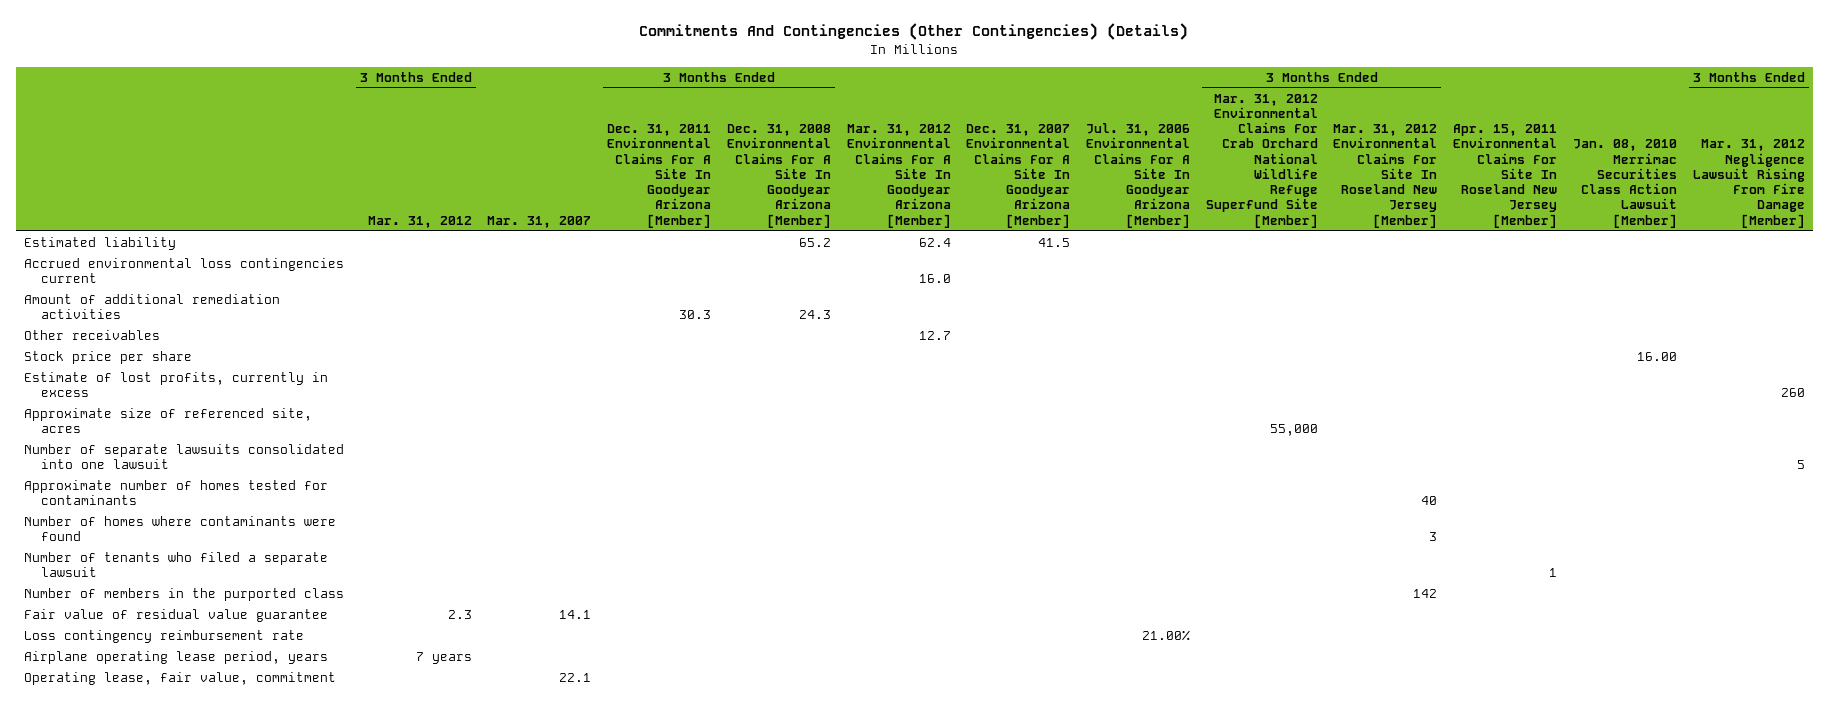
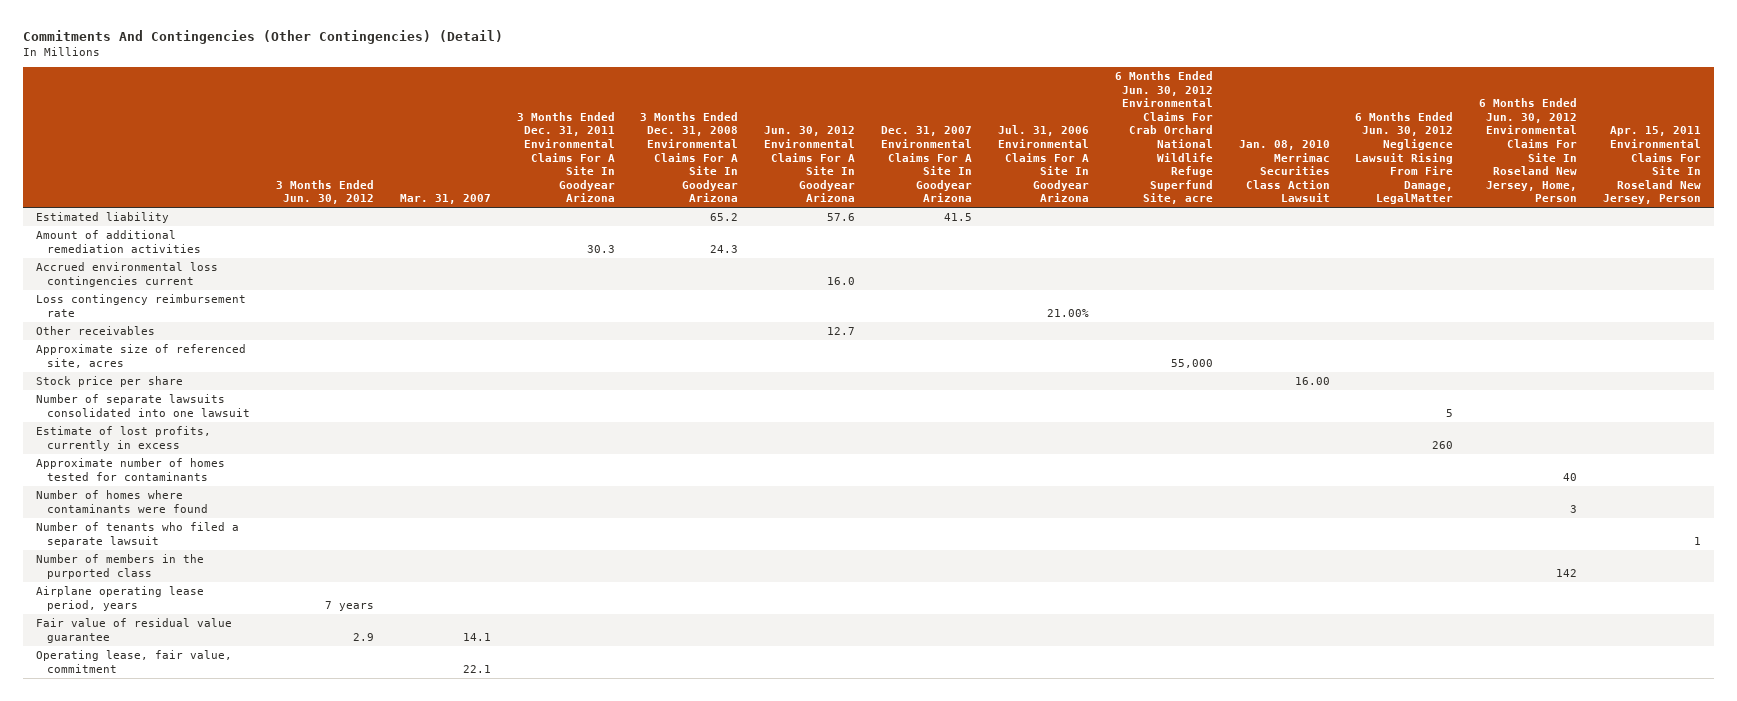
- Commitments And Contingencies (Other Contingencies) (Details)
+ Commitments And Contingencies (Other Contingencies) (Detail)
- | 3 Months Ended Mar. 31, 2012 | Mar. 31, 2007 | 3 Months Ended Dec. 31, 2011 Environmental Claims For A Site In Goodyear Arizona [Member] | 3 Months Ended Dec. 31, 2008 Environmental Claims For A Site In Goodyear Arizona [Member] | Mar. 31, 2012 Environmental Claims For A Site In Goodyear Arizona [Member] | Dec. 31, 2007 Environmental Claims For A Site In Goodyear Arizona [Member] | Jul. 31, 2006 Environmental Claims For A Site In Goodyear Arizona [Member] | 3 Months Ended Mar. 31, 2012 Environmental Claims For Crab Orchard National Wildlife Refuge Superfund Site [Member] | 3 Months Ended Mar. 31, 2012 Environmental Claims For Site In Roseland New Jersey [Member] | Apr. 15, 2011 Environmental Claims For Site In Roseland New Jersey [Member] | Jan. 08, 2010 Merrimac Securities Class Action Lawsuit [Member] | 3 Months Ended Mar. 31, 2012 Negligence Lawsuit Rising From Fire Damage [Member]
+ | 3 Months Ended Jun. 30, 2012 | Mar. 31, 2007 | 3 Months Ended Dec. 31, 2011 Environmental Claims For A Site In Goodyear Arizona | 3 Months Ended Dec. 31, 2008 Environmental Claims For A Site In Goodyear Arizona | Jun. 30, 2012 Environmental Claims For A Site In Goodyear Arizona | Dec. 31, 2007 Environmental Claims For A Site In Goodyear Arizona | Jul. 31, 2006 Environmental Claims For A Site In Goodyear Arizona | 6 Months Ended Jun. 30, 2012 Environmental Claims For Crab Orchard National Wildlife Refuge Superfund Site, acre | Jan. 08, 2010 Merrimac Securities Class Action Lawsuit | 6 Months Ended Jun. 30, 2012 Negligence Lawsuit Rising From Fire Damage, LegalMatter | 6 Months Ended Jun. 30, 2012 Environmental Claims For Site In Roseland New Jersey, Home, Person | Apr. 15, 2011 Environmental Claims For Site In Roseland New Jersey, Person
moved down: Accrued environmental loss contingencies current | | | | | 16.0 | | | | | | |
moved up: Loss contingency reimbursement rate | | | | | | | 21.00% | | | | |
moved down: Stock price per share | | | | | | | | | 16.00 | | |
moved down: Estimate of lost profits, currently in excess | | | | | | | | | | 260 | |
moved down: Fair value of residual value guarantee | 2.9 | 14.1 | | | | | | | | | |

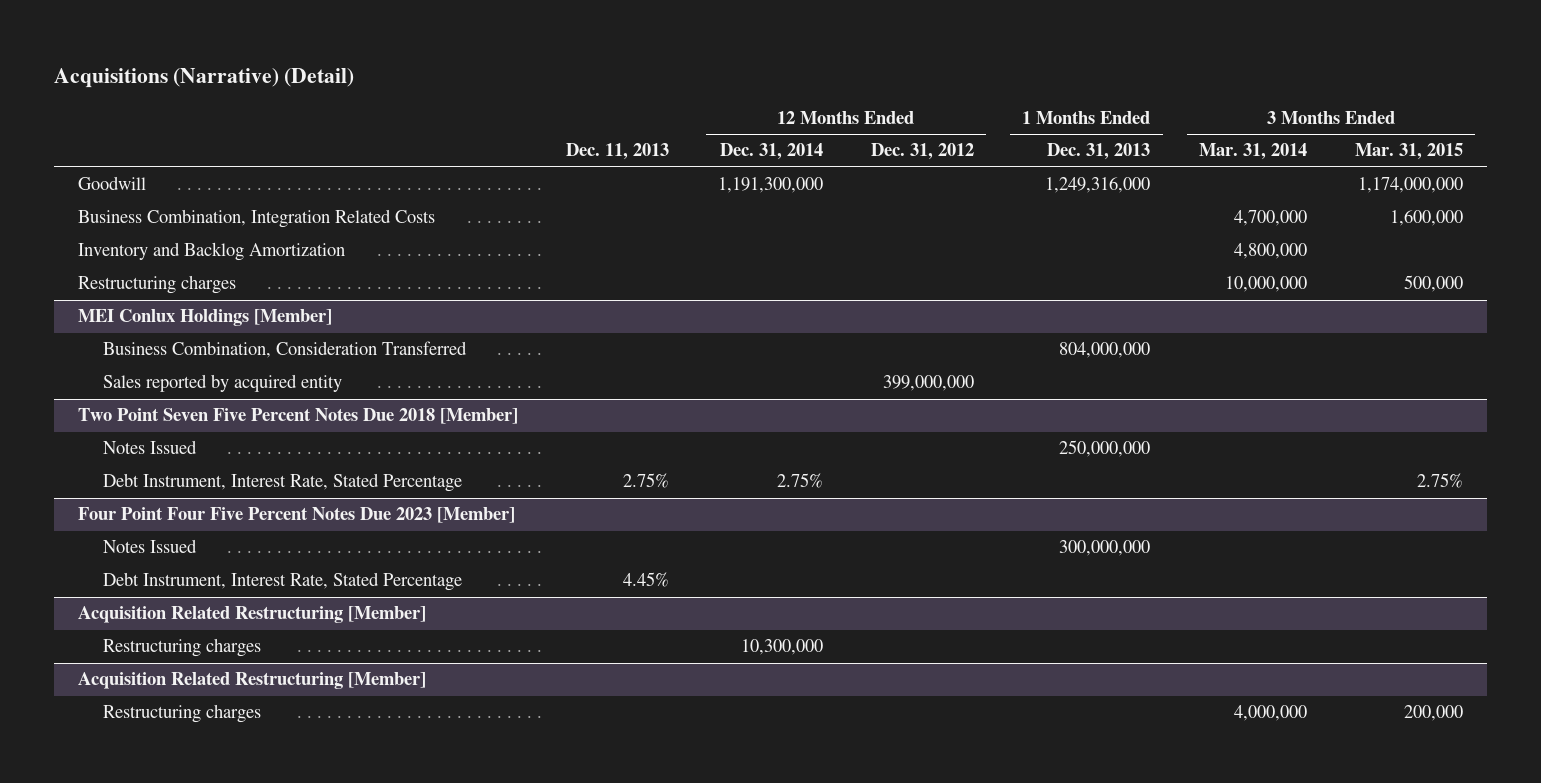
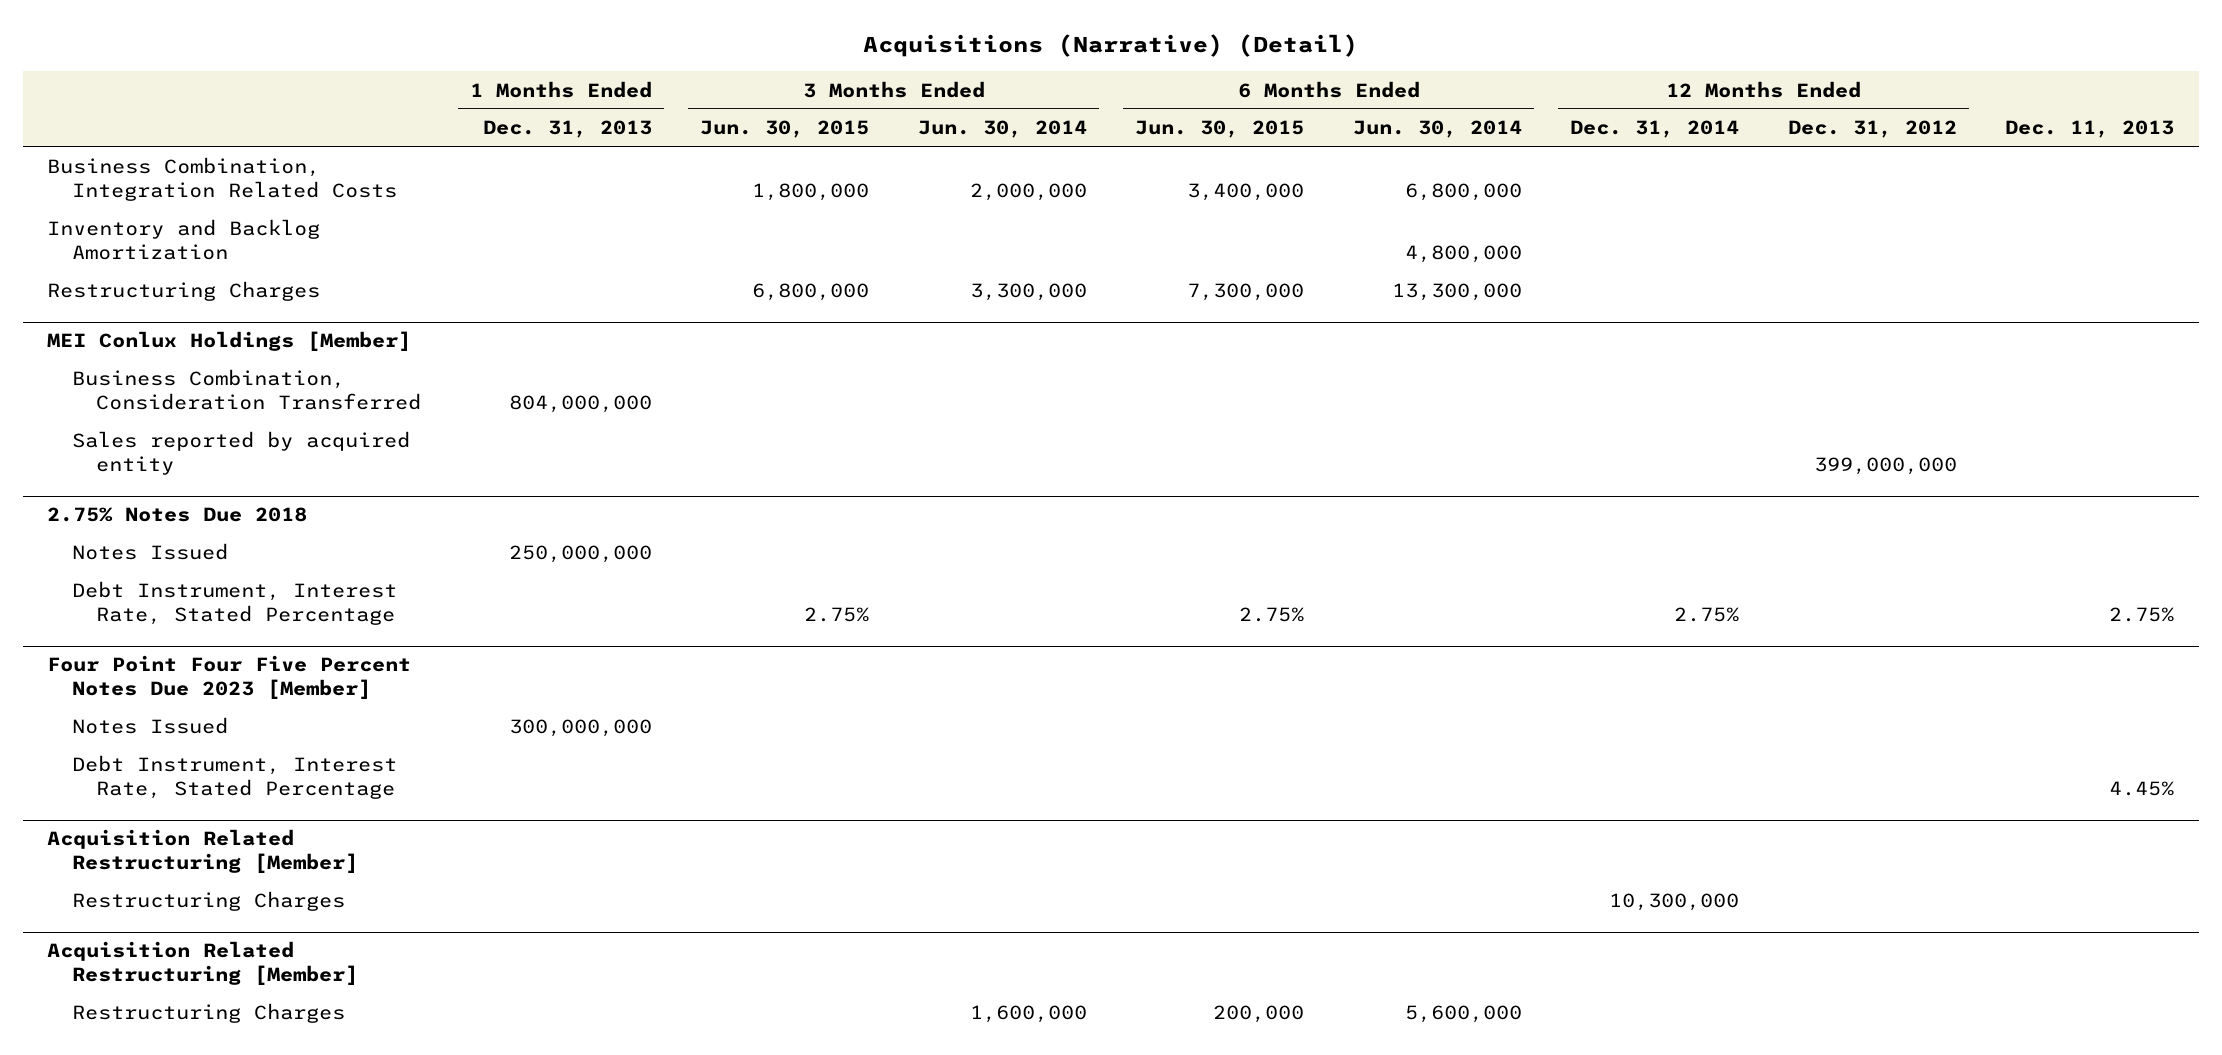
- | Dec. 11, 2013 | 12 Months Ended Dec. 31, 2014 | 12 Months Ended Dec. 31, 2012 | 1 Months Ended Dec. 31, 2013 | 3 Months Ended Mar. 31, 2014 | 3 Months Ended Mar. 31, 2015
+ | 1 Months Ended Dec. 31, 2013 | 3 Months Ended Jun. 30, 2015 | 3 Months Ended Jun. 30, 2014 | 6 Months Ended Jun. 30, 2015 | 6 Months Ended Jun. 30, 2014 | 12 Months Ended Dec. 31, 2014 | 12 Months Ended Dec. 31, 2012 | Dec. 11, 2013
- Goodwill | | 1,191,300,000 | | 1,249,316,000 | | 1,174,000,000
- Restructuring charges | | | | | 10,000,000 | 500,000
+ Restructuring Charges | | 6,800,000 | 3,300,000 | 7,300,000 | 13,300,000 | | |
- Two Point Seven Five Percent Notes Due 2018 [Member]
+ 2.75% Notes Due 2018
@ Acquisition Related Restructuring [Member]
- Restructuring charges | | 10,300,000 | | | |
+ Restructuring Charges | | | | | | 10,300,000 | |
- Restructuring charges | | | | | 4,000,000 | 200,000
+ Restructuring Charges | | | 1,600,000 | 200,000 | 5,600,000 | | |

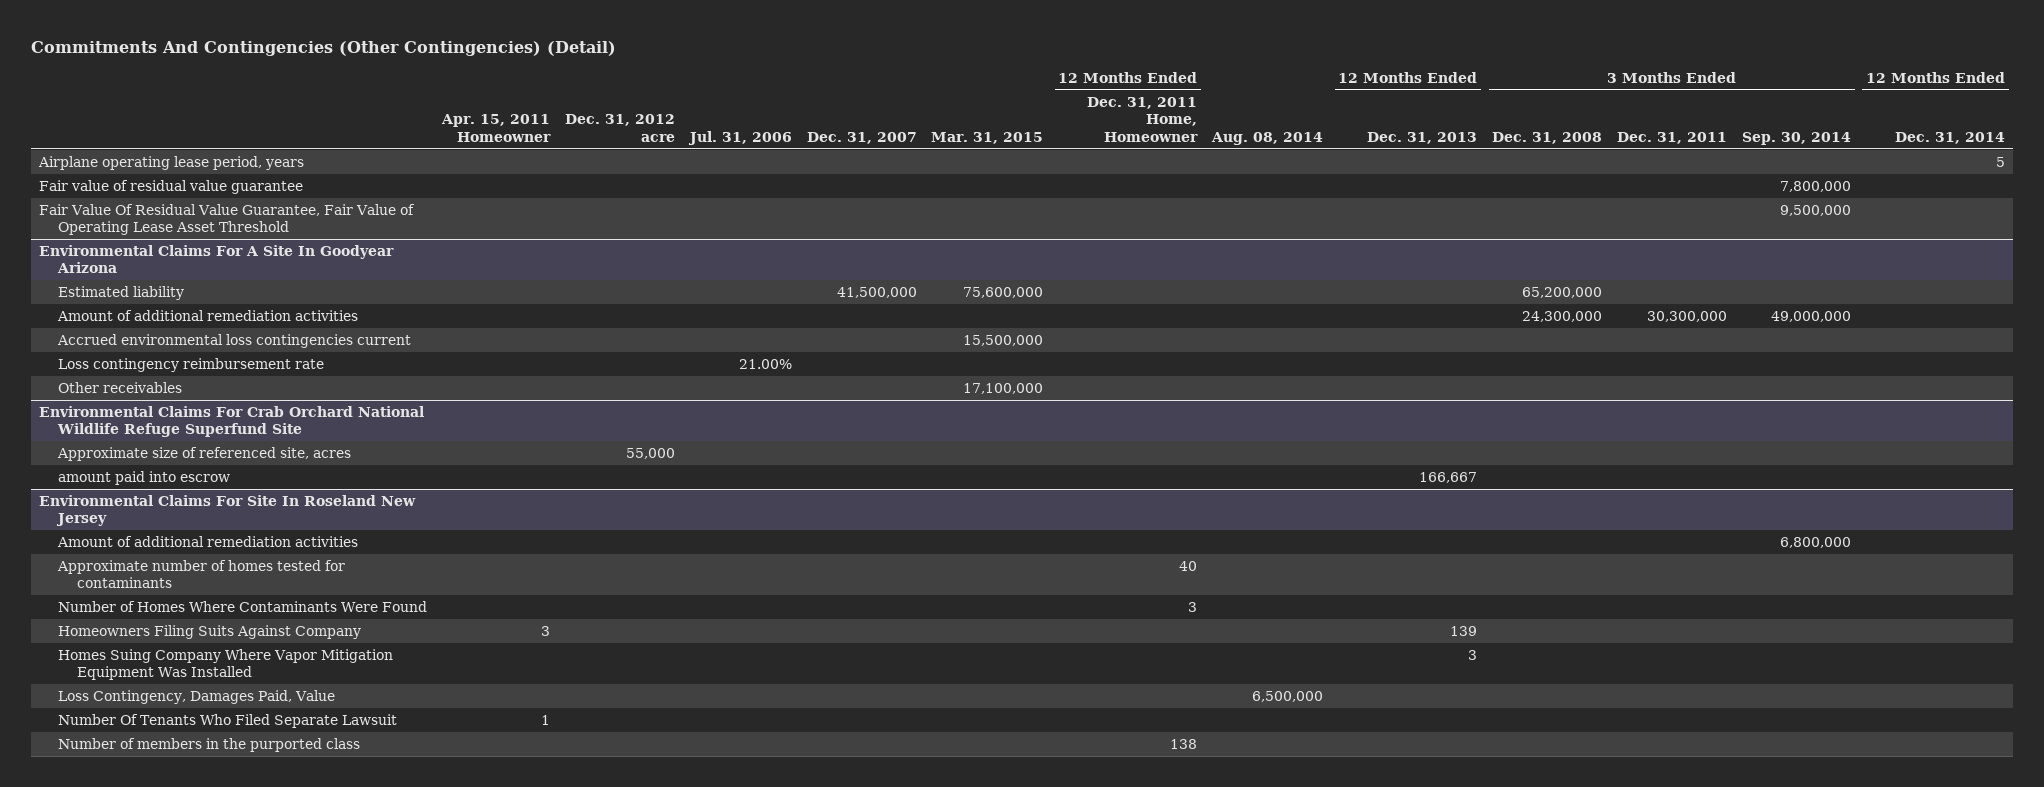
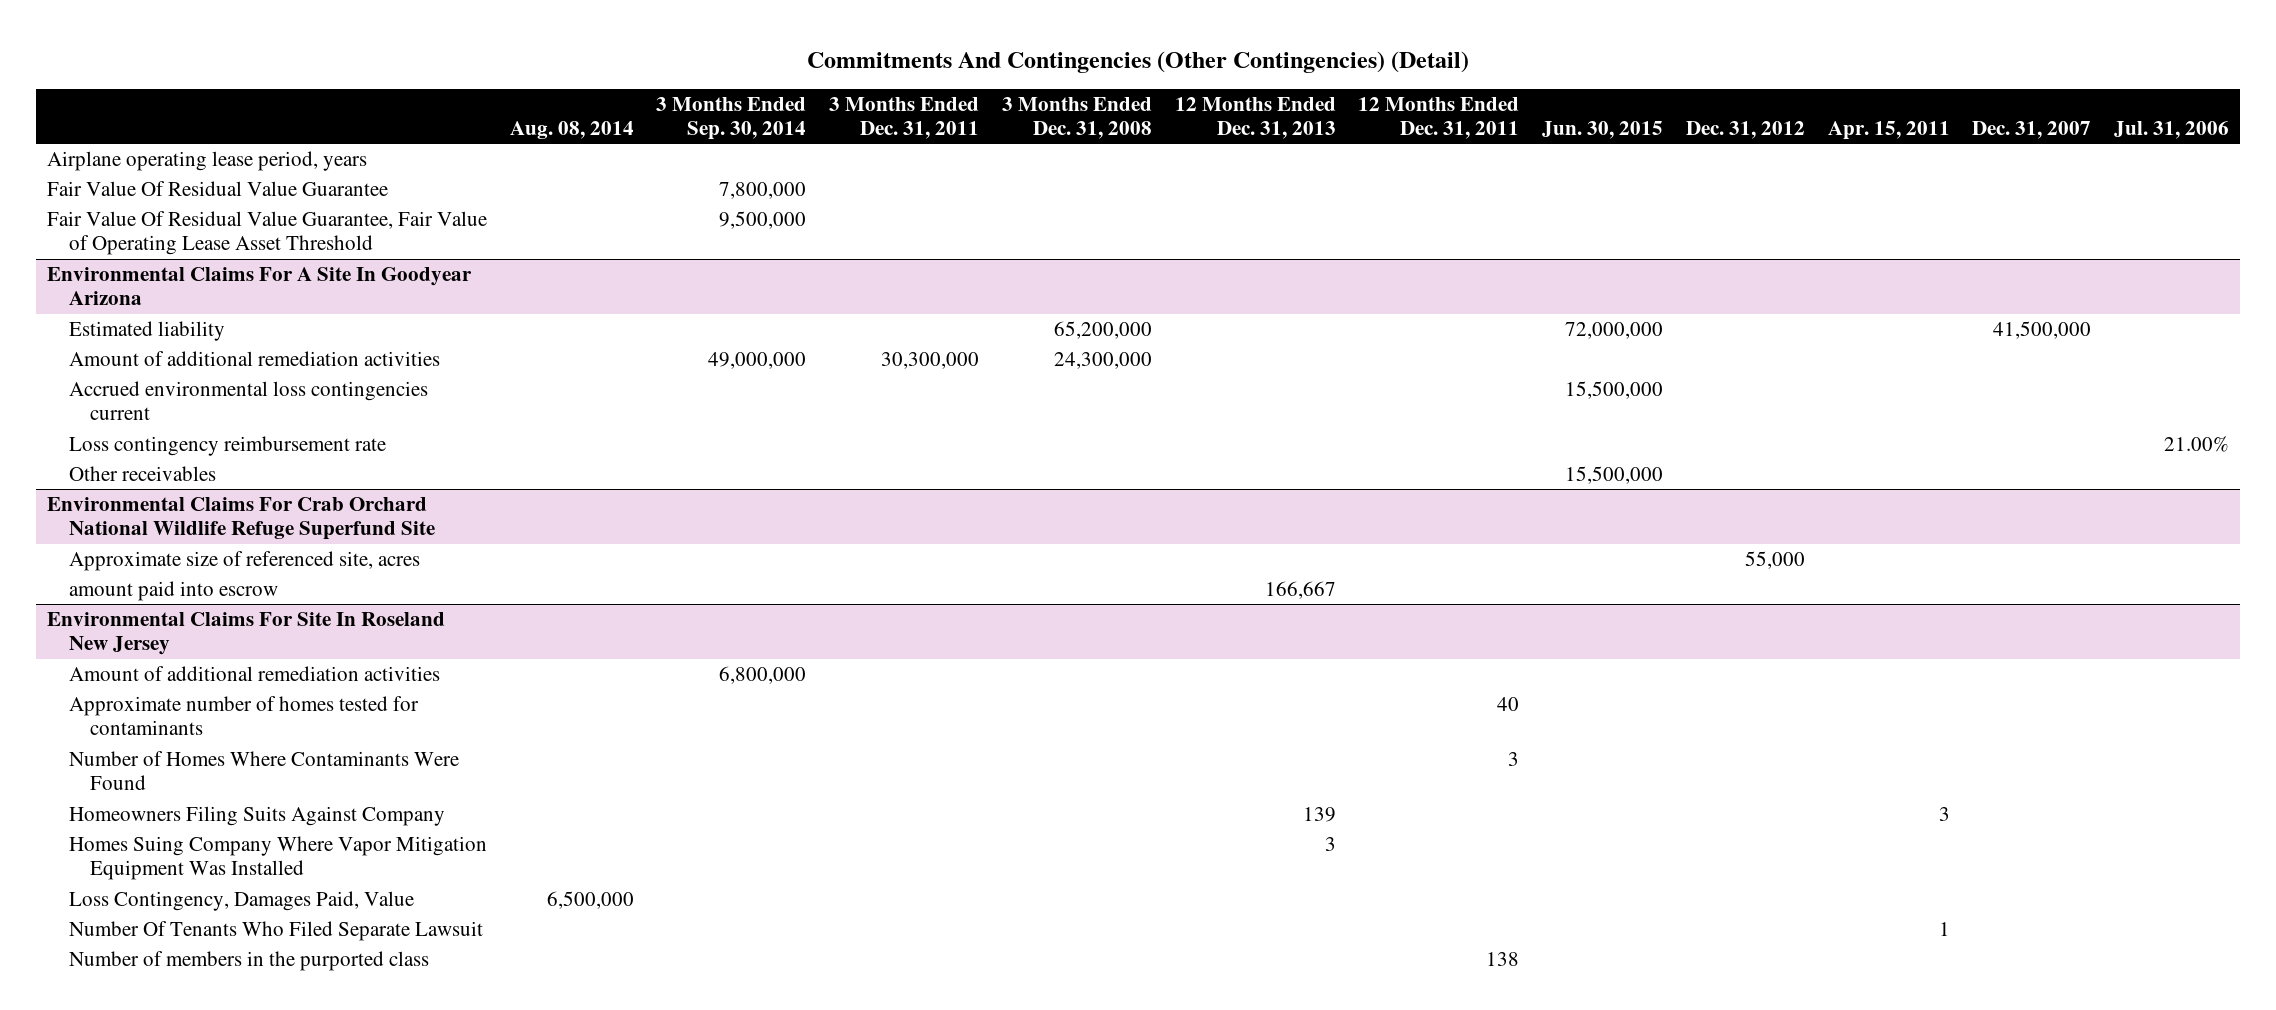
- | Apr. 15, 2011 Homeowner | Dec. 31, 2012 acre | Jul. 31, 2006 | Dec. 31, 2007 | Mar. 31, 2015 | 12 Months Ended Dec. 31, 2011 Home, Homeowner | Aug. 08, 2014 | 12 Months Ended Dec. 31, 2013 | 3 Months Ended Dec. 31, 2008 | 3 Months Ended Dec. 31, 2011 | 3 Months Ended Sep. 30, 2014 | 12 Months Ended Dec. 31, 2014
+ | Aug. 08, 2014 | 3 Months Ended Sep. 30, 2014 | 3 Months Ended Dec. 31, 2011 | 3 Months Ended Dec. 31, 2008 | 12 Months Ended Dec. 31, 2013 | 12 Months Ended Dec. 31, 2011 | Jun. 30, 2015 | Dec. 31, 2012 | Apr. 15, 2011 | Dec. 31, 2007 | Jul. 31, 2006
- Fair value of residual value guarantee | | | | | | | | | | | 7,800,000 |
+ Fair Value Of Residual Value Guarantee | | 7,800,000 | | | | | | | | |

